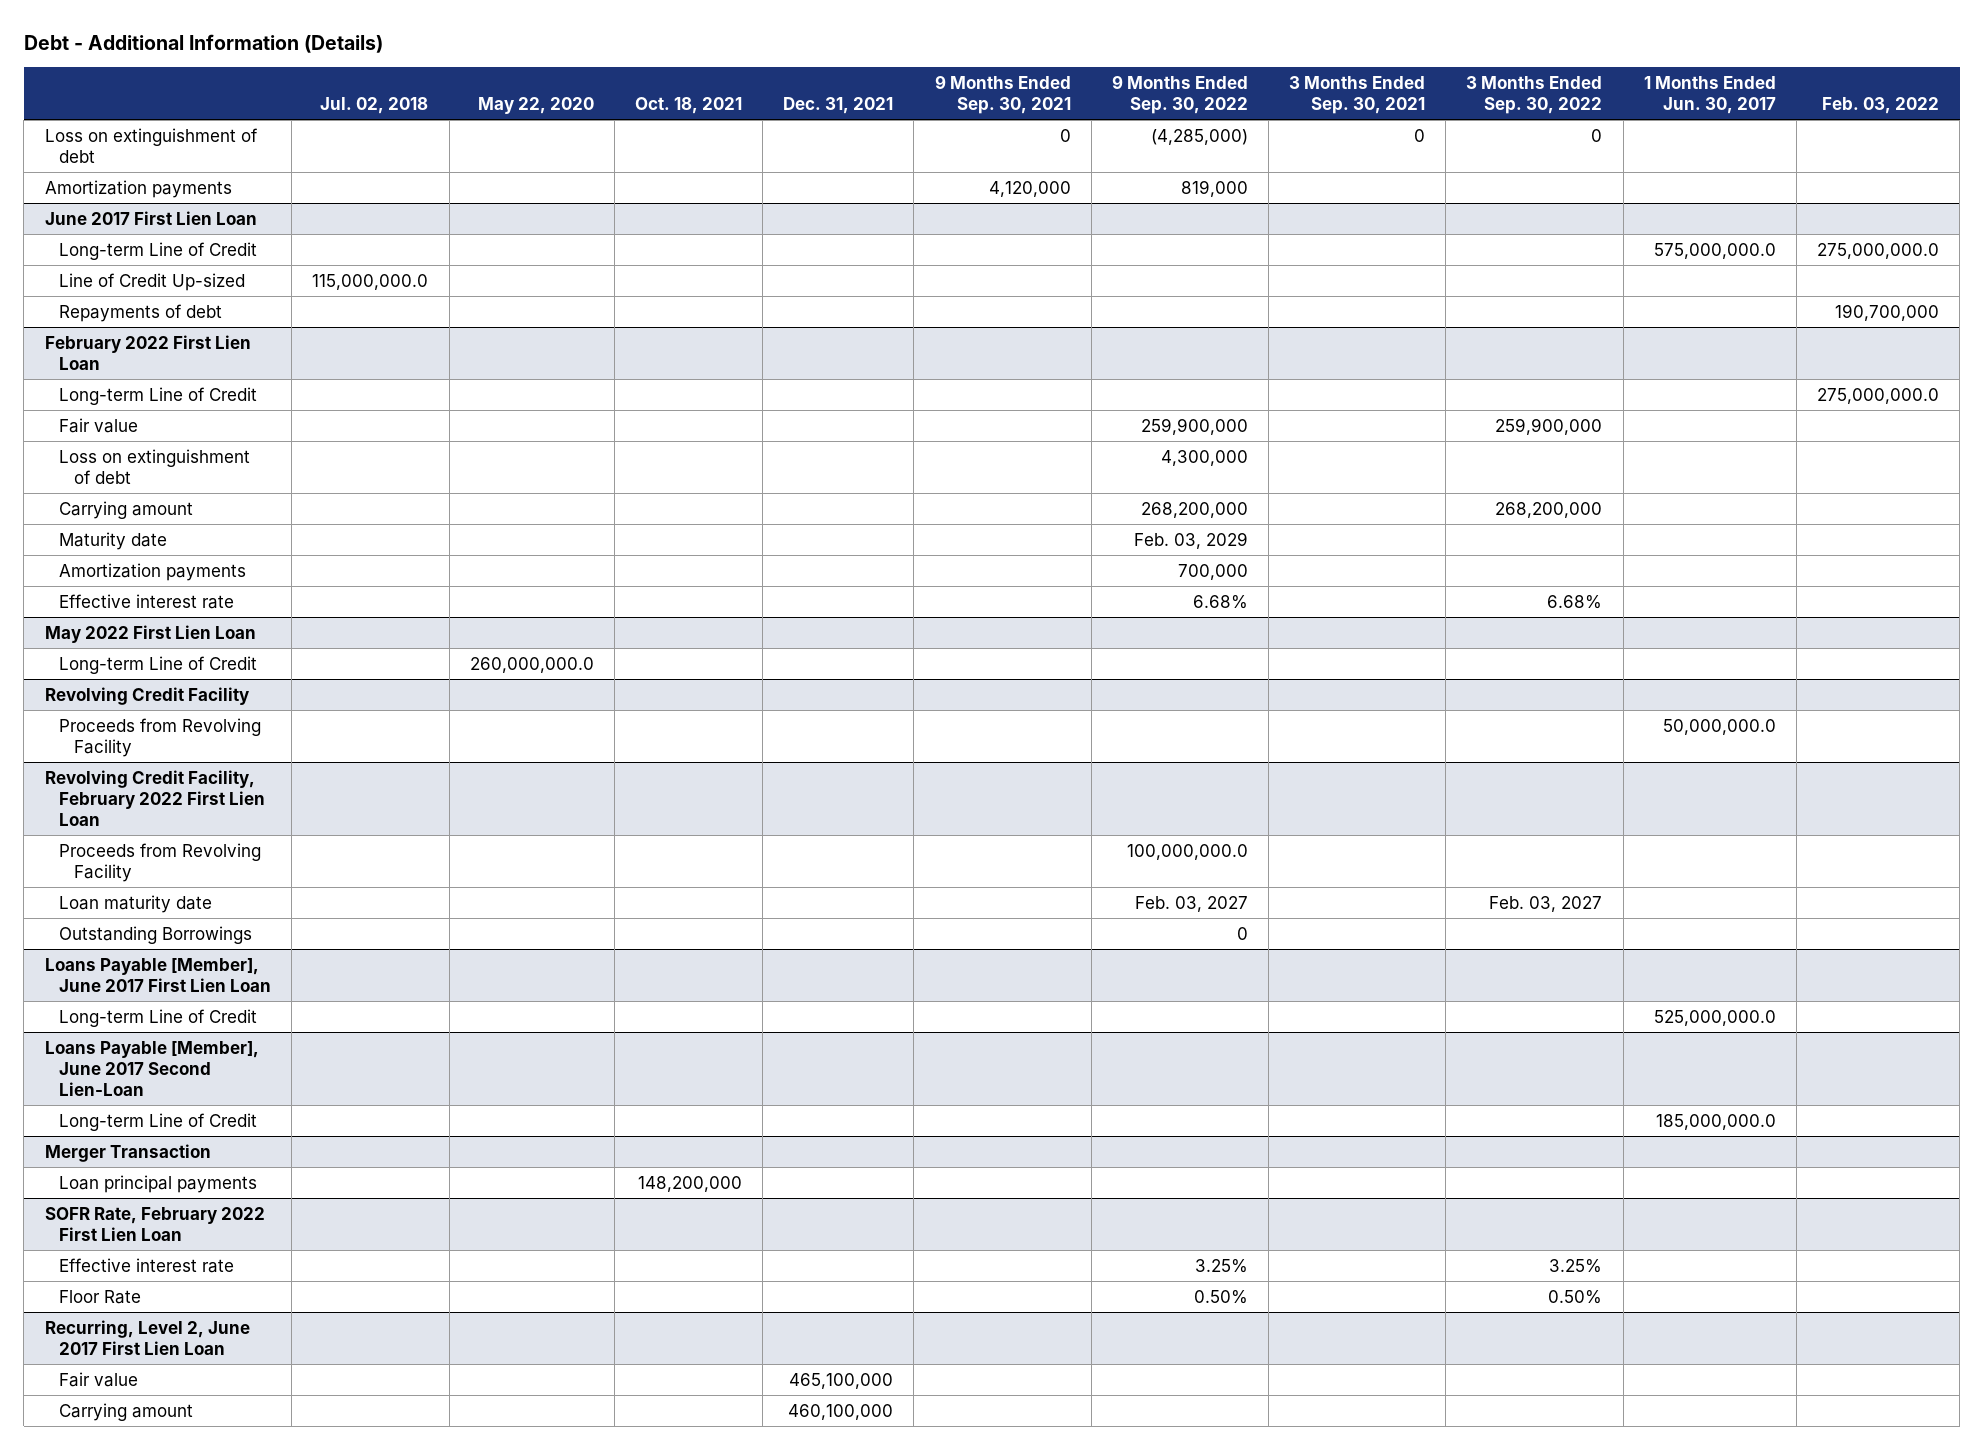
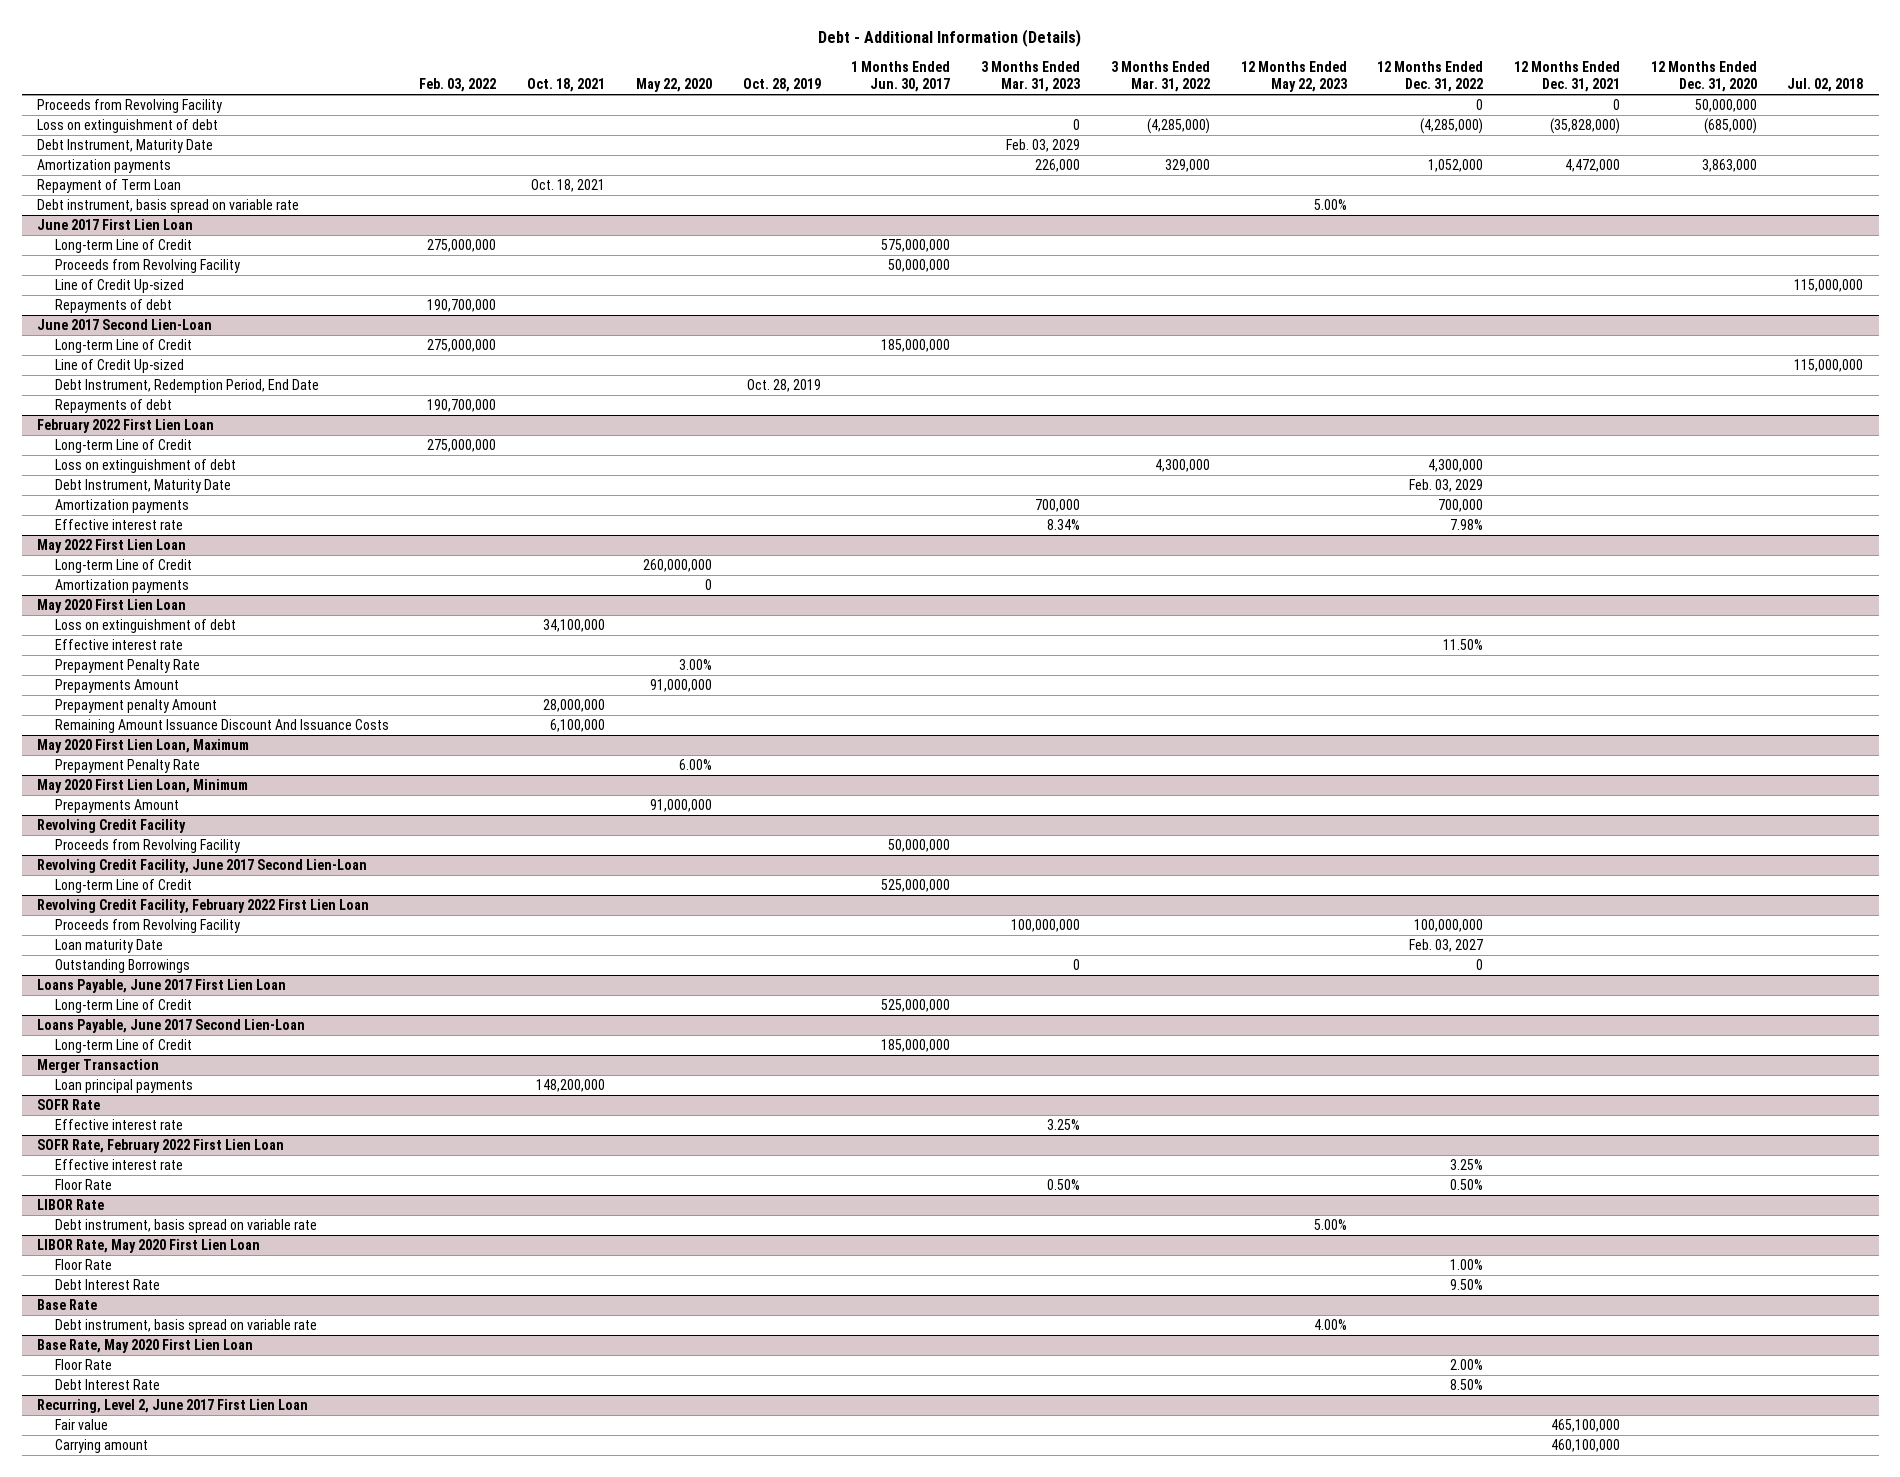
- | Jul. 02, 2018 | May 22, 2020 | Oct. 18, 2021 | Dec. 31, 2021 | 9 Months Ended Sep. 30, 2021 | 9 Months Ended Sep. 30, 2022 | 3 Months Ended Sep. 30, 2021 | 3 Months Ended Sep. 30, 2022 | 1 Months Ended Jun. 30, 2017 | Feb. 03, 2022
+ | Feb. 03, 2022 | Oct. 18, 2021 | May 22, 2020 | Oct. 28, 2019 | 1 Months Ended Jun. 30, 2017 | 3 Months Ended Mar. 31, 2023 | 3 Months Ended Mar. 31, 2022 | 12 Months Ended May 22, 2023 | 12 Months Ended Dec. 31, 2022 | 12 Months Ended Dec. 31, 2021 | 12 Months Ended Dec. 31, 2020 | Jul. 02, 2018
+ Proceeds from Revolving Facility | | | | | | | | | 0 | 0 | 50,000,000 |
+ Debt Instrument, Maturity Date | | | | | | Feb. 03, 2029 | | | | | |
+ Repayment of Term Loan | | Oct. 18, 2021 | | | | | | | | | |
+ Debt instrument, basis spread on variable rate | | | | | | | | 5.00% | | | |
@ June 2017 First Lien Loan
- Long-term Line of Credit | | | | | | | | | 575,000,000.0 | 275,000,000.0
- Line of Credit Up-sized | 115,000,000.0 | | | | | | | | |
+ Long-term Line of Credit | 275,000,000 | | | | 575,000,000 | | | | | | |
+ Proceeds from Revolving Facility | | | | | 50,000,000 | | | | | | |
+ Line of Credit Up-sized | | | | | | | | | | | | 115,000,000
+ June 2017 Second Lien-Loan
+ Long-term Line of Credit | 275,000,000 | | | | 185,000,000 | | | | | | |
+ Line of Credit Up-sized | | | | | | | | | | | | 115,000,000
+ Debt Instrument, Redemption Period, End Date | | | | Oct. 28, 2019 | | | | | | | |
+ Repayments of debt | 190,700,000 | | | | | | | | | | |
@ February 2022 First Lien Loan
- Long-term Line of Credit | | | | | | | | | | 275,000,000.0
- Fair value | | | | | | 259,900,000 | | 259,900,000 | |
+ Long-term Line of Credit | 275,000,000 | | | | | | | | | | |
- Carrying amount | | | | | | 268,200,000 | | 268,200,000 | |
- Maturity date | | | | | | Feb. 03, 2029 | | | |
+ Debt Instrument, Maturity Date | | | | | | | | | Feb. 03, 2029 | | |
@ May 2022 First Lien Loan
- Long-term Line of Credit | | 260,000,000.0 | | | | | | | |
+ Long-term Line of Credit | | | 260,000,000 | | | | | | | | |
+ Amortization payments | | | 0 | | | | | | | | |
+ May 2020 First Lien Loan
+ Loss on extinguishment of debt | | 34,100,000 | | | | | | | | | |
+ Effective interest rate | | | | | | | | | 11.50% | | |
+ Prepayment Penalty Rate | | | 3.00% | | | | | | | | |
+ Prepayments Amount | | | 91,000,000 | | | | | | | | |
+ Prepayment penalty Amount | | 28,000,000 | | | | | | | | | |
+ Remaining Amount Issuance Discount And Issuance Costs | | 6,100,000 | | | | | | | | | |
+ May 2020 First Lien Loan, Maximum
+ Prepayment Penalty Rate | | | 6.00% | | | | | | | | |
+ May 2020 First Lien Loan, Minimum
+ Prepayments Amount | | | 91,000,000 | | | | | | | | |
@ Revolving Credit Facility
- Proceeds from Revolving Facility | | | | | | | | | 50,000,000.0 |
+ Proceeds from Revolving Facility | | | | | 50,000,000 | | | | | | |
+ Revolving Credit Facility, June 2017 Second Lien-Loan
+ Long-term Line of Credit | | | | | 525,000,000 | | | | | | |
@ Revolving Credit Facility, February 2022 First Lien Loan
- Loan maturity date | | | | | | Feb. 03, 2027 | | Feb. 03, 2027 | |
+ Loan maturity Date | | | | | | | | | Feb. 03, 2027 | | |
- Loans Payable [Member], June 2017 First Lien Loan
- Long-term Line of Credit | | | | | | | | | 525,000,000.0 |
- Loans Payable [Member], June 2017 Second Lien-Loan
- Long-term Line of Credit | | | | | | | | | 185,000,000.0 |
+ Loans Payable, June 2017 First Lien Loan
+ Long-term Line of Credit | | | | | 525,000,000 | | | | | | |
+ Loans Payable, June 2017 Second Lien-Loan
+ Long-term Line of Credit | | | | | 185,000,000 | | | | | | |
+ SOFR Rate
+ Effective interest rate | | | | | | 3.25% | | | | | |
+ LIBOR Rate
+ Debt instrument, basis spread on variable rate | | | | | | | | 5.00% | | | |
+ LIBOR Rate, May 2020 First Lien Loan
+ Floor Rate | | | | | | | | | 1.00% | | |
+ Debt Interest Rate | | | | | | | | | 9.50% | | |
+ Base Rate
+ Debt instrument, basis spread on variable rate | | | | | | | | 4.00% | | | |
+ Base Rate, May 2020 First Lien Loan
+ Floor Rate | | | | | | | | | 2.00% | | |
+ Debt Interest Rate | | | | | | | | | 8.50% | | |

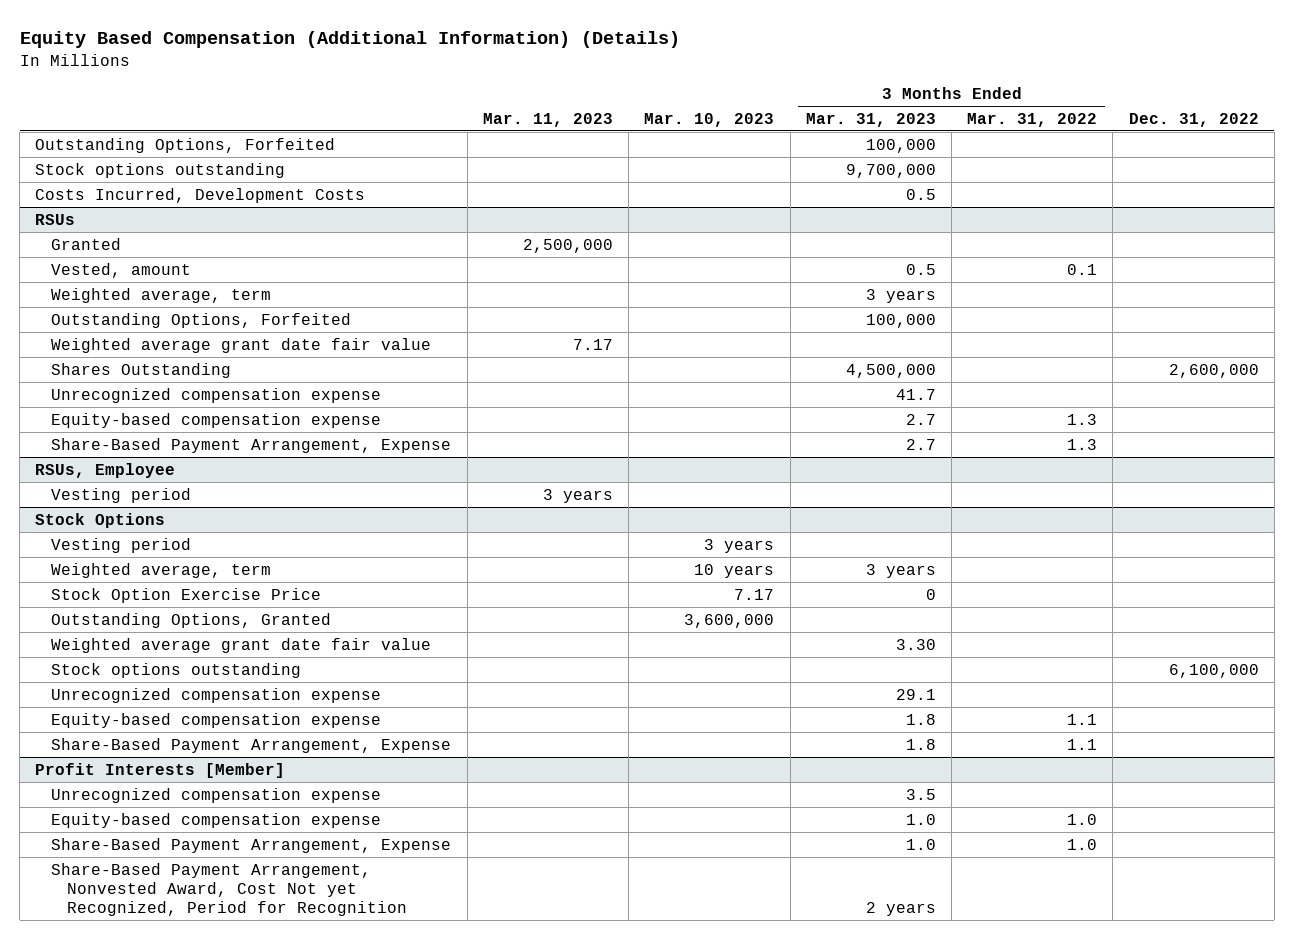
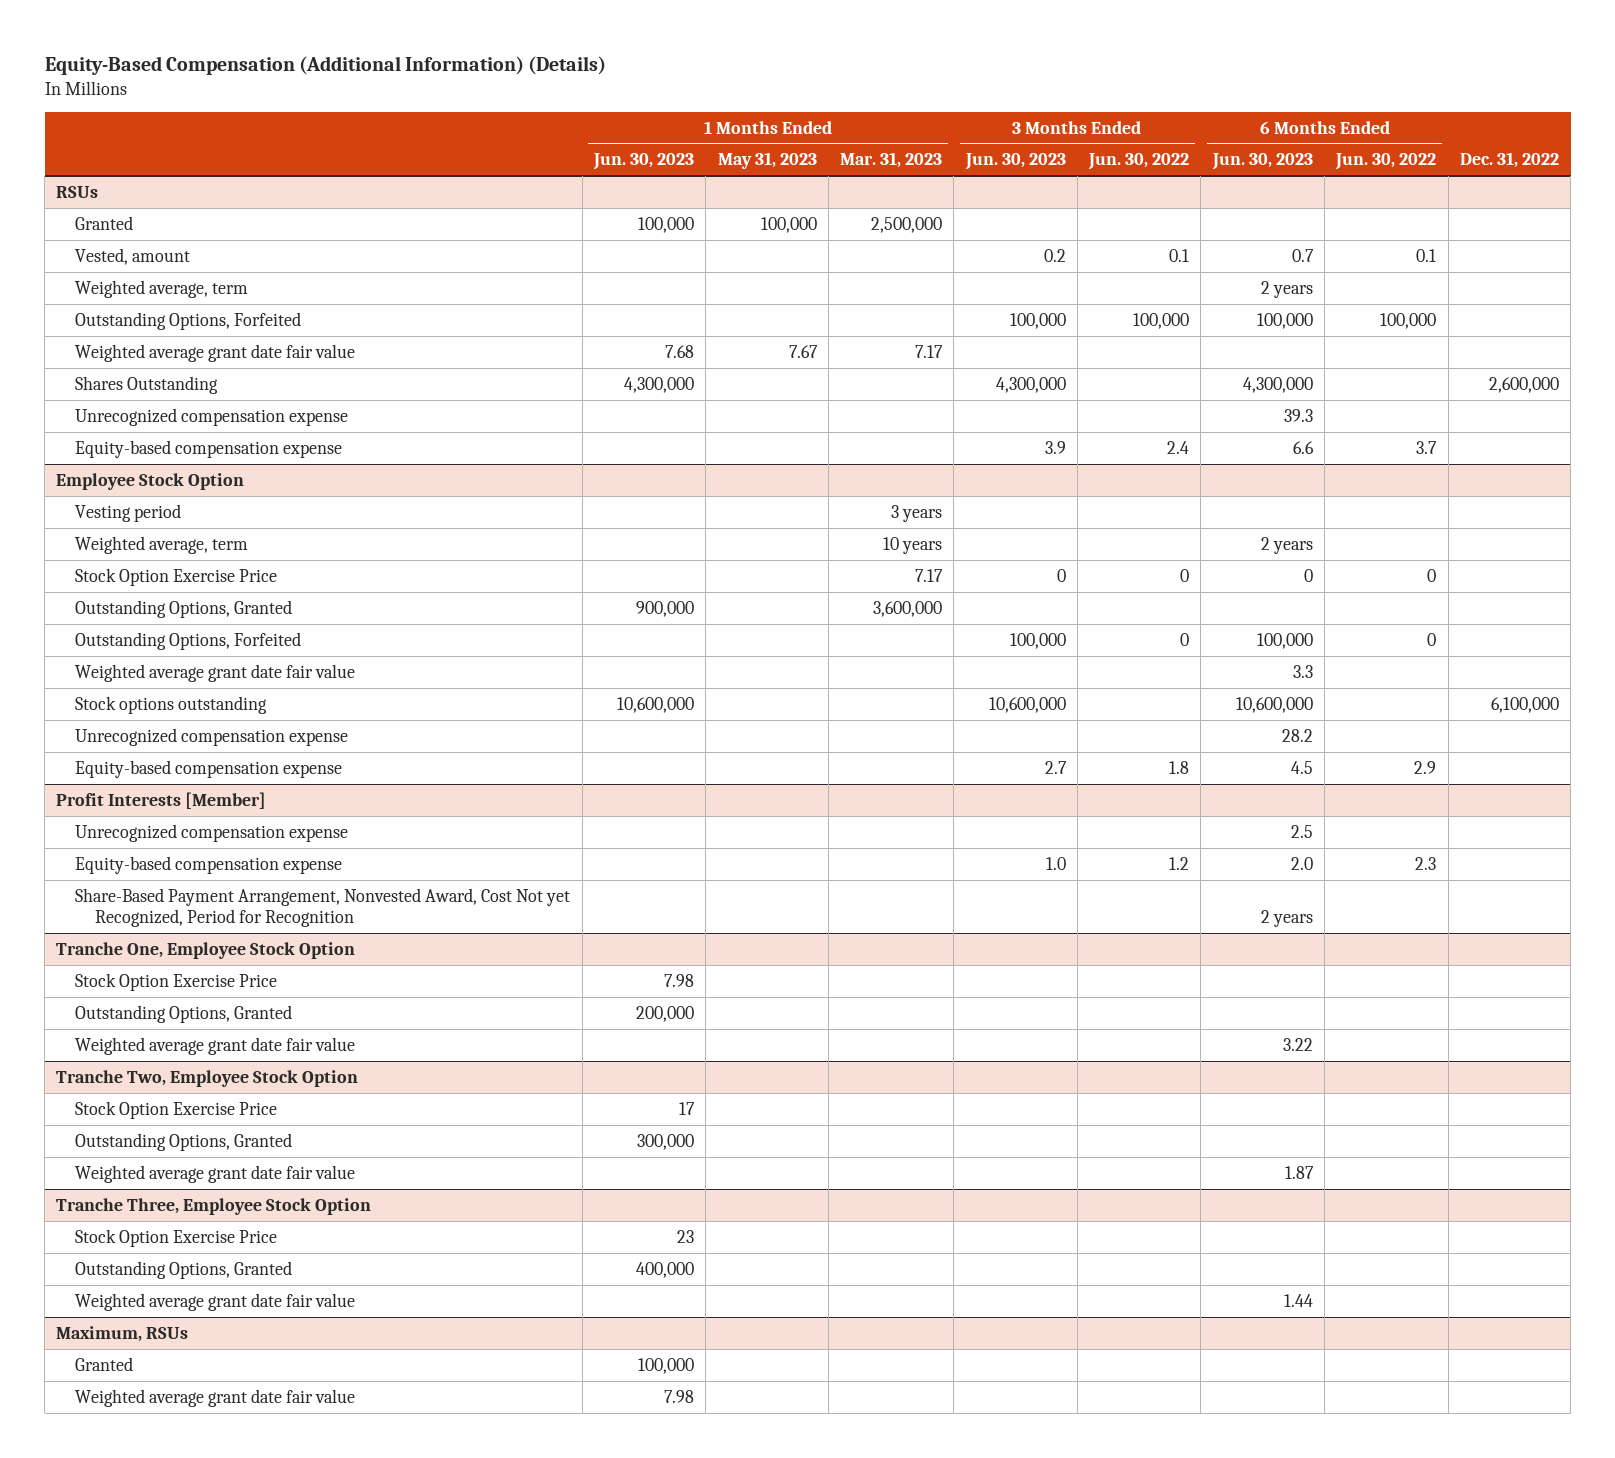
- Equity Based Compensation (Additional Information) (Details)
+ Equity-Based Compensation (Additional Information) (Details)
- | Mar. 11, 2023 | Mar. 10, 2023 | 3 Months Ended Mar. 31, 2023 | 3 Months Ended Mar. 31, 2022 | Dec. 31, 2022
+ | 1 Months Ended Jun. 30, 2023 | 1 Months Ended May 31, 2023 | 1 Months Ended Mar. 31, 2023 | 3 Months Ended Jun. 30, 2023 | 3 Months Ended Jun. 30, 2022 | 6 Months Ended Jun. 30, 2023 | 6 Months Ended Jun. 30, 2022 | Dec. 31, 2022
- Outstanding Options, Forfeited | | | 100,000 | |
- Stock options outstanding | | | 9,700,000 | |
- Costs Incurred, Development Costs | | | 0.5 | |
@ RSUs
- Share-Based Payment Arrangement, Expense | | | 2.7 | 1.3 |
- RSUs, Employee
- Vesting period | 3 years | | | |
- Stock Options
+ Employee Stock Option
+ Outstanding Options, Forfeited | | | | 100,000 | 0 | 100,000 | 0 |
- Share-Based Payment Arrangement, Expense | | | 1.8 | 1.1 |
@ Profit Interests [Member]
- Share-Based Payment Arrangement, Expense | | | 1.0 | 1.0 |
+ Tranche One, Employee Stock Option
+ Stock Option Exercise Price | 7.98 | | | | | | |
+ Outstanding Options, Granted | 200,000 | | | | | | |
+ Weighted average grant date fair value | | | | | | 3.22 | |
+ Tranche Two, Employee Stock Option
+ Stock Option Exercise Price | 17 | | | | | | |
+ Outstanding Options, Granted | 300,000 | | | | | | |
+ Weighted average grant date fair value | | | | | | 1.87 | |
+ Tranche Three, Employee Stock Option
+ Stock Option Exercise Price | 23 | | | | | | |
+ Outstanding Options, Granted | 400,000 | | | | | | |
+ Weighted average grant date fair value | | | | | | 1.44 | |
+ Maximum, RSUs
+ Granted | 100,000 | | | | | | |
+ Weighted average grant date fair value | 7.98 | | | | | | |

